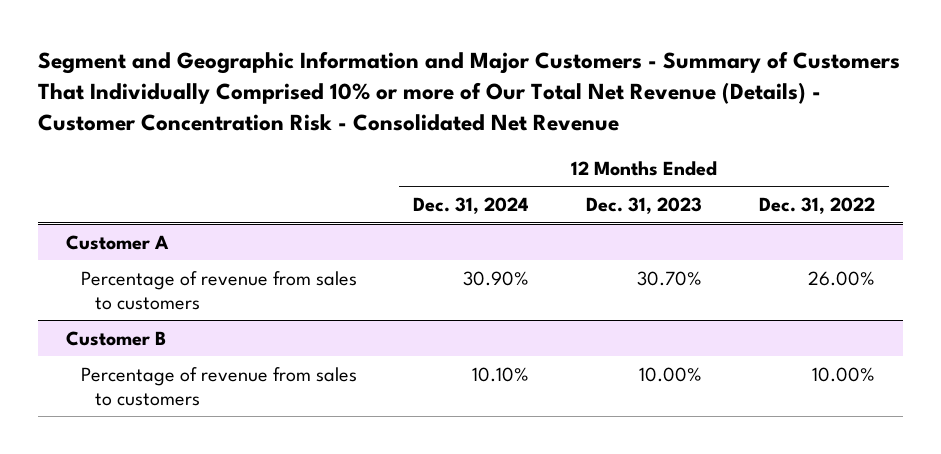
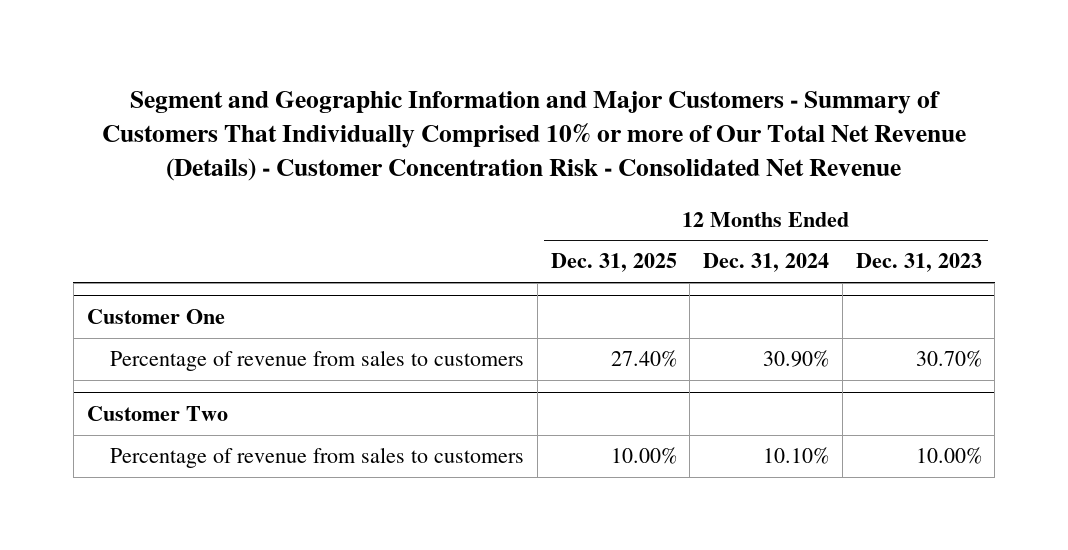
- | 12 Months Ended Dec. 31, 2024 | 12 Months Ended Dec. 31, 2023 | 12 Months Ended Dec. 31, 2022
+ | 12 Months Ended Dec. 31, 2025 | 12 Months Ended Dec. 31, 2024 | 12 Months Ended Dec. 31, 2023
- Customer A
+ Customer One
- Customer B
+ Customer Two

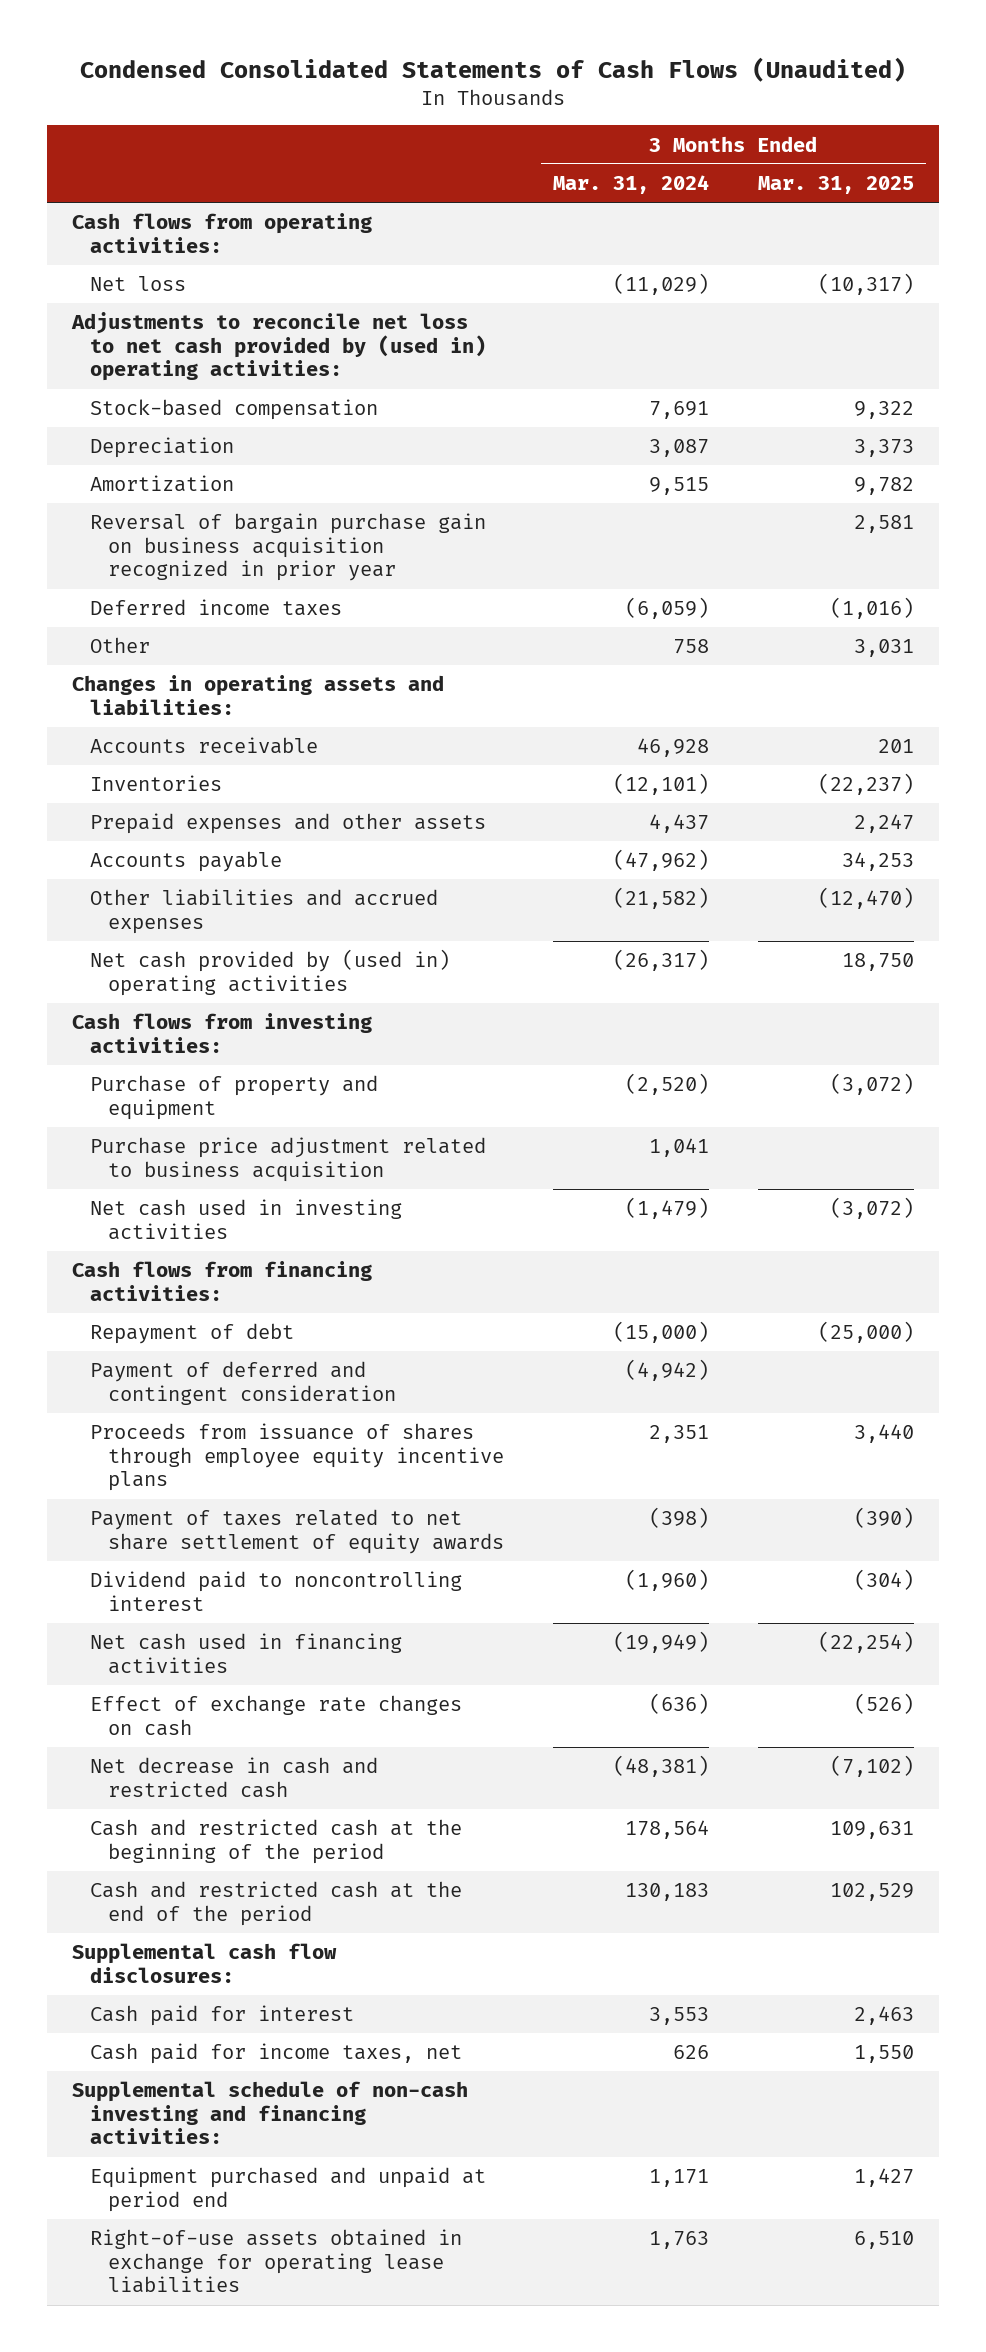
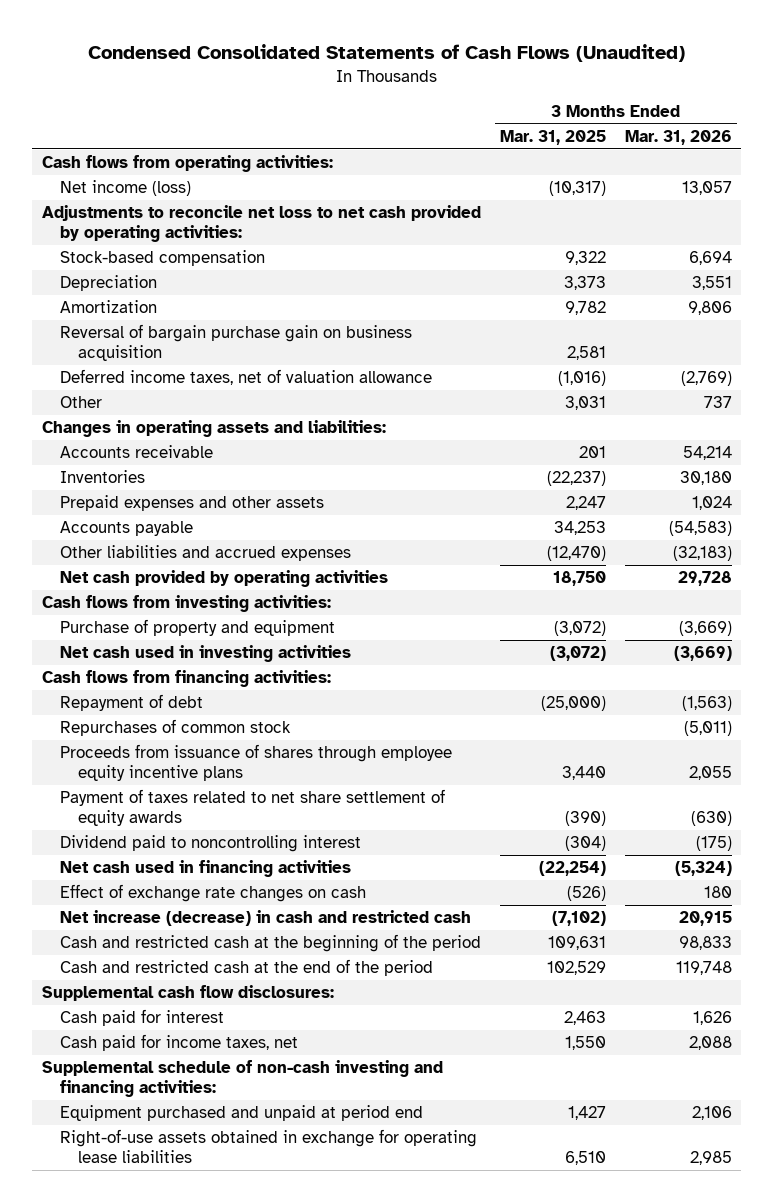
- | 3 Months Ended Mar. 31, 2024 | 3 Months Ended Mar. 31, 2025
+ | 3 Months Ended Mar. 31, 2025 | 3 Months Ended Mar. 31, 2026
- Net loss | (11,029) | (10,317)
- Adjustments to reconcile net loss to net cash provided by (used in) operating activities:
+ Net income (loss) | (10,317) | 13,057
+ Adjustments to reconcile net loss to net cash provided by operating activities:
- Reversal of bargain purchase gain on business acquisition recognized in prior year | | 2,581
- Deferred income taxes | (6,059) | (1,016)
+ Reversal of bargain purchase gain on business acquisition | 2,581 |
+ Deferred income taxes, net of valuation allowance | (1,016) | (2,769)
- Net cash provided by (used in) operating activities | (26,317) | 18,750
+ Net cash provided by operating activities | 18,750 | 29,728
- Purchase price adjustment related to business acquisition | 1,041 |
- Payment of deferred and contingent consideration | (4,942) |
+ Repurchases of common stock | | (5,011)
- Net decrease in cash and restricted cash | (48,381) | (7,102)
+ Net increase (decrease) in cash and restricted cash | (7,102) | 20,915

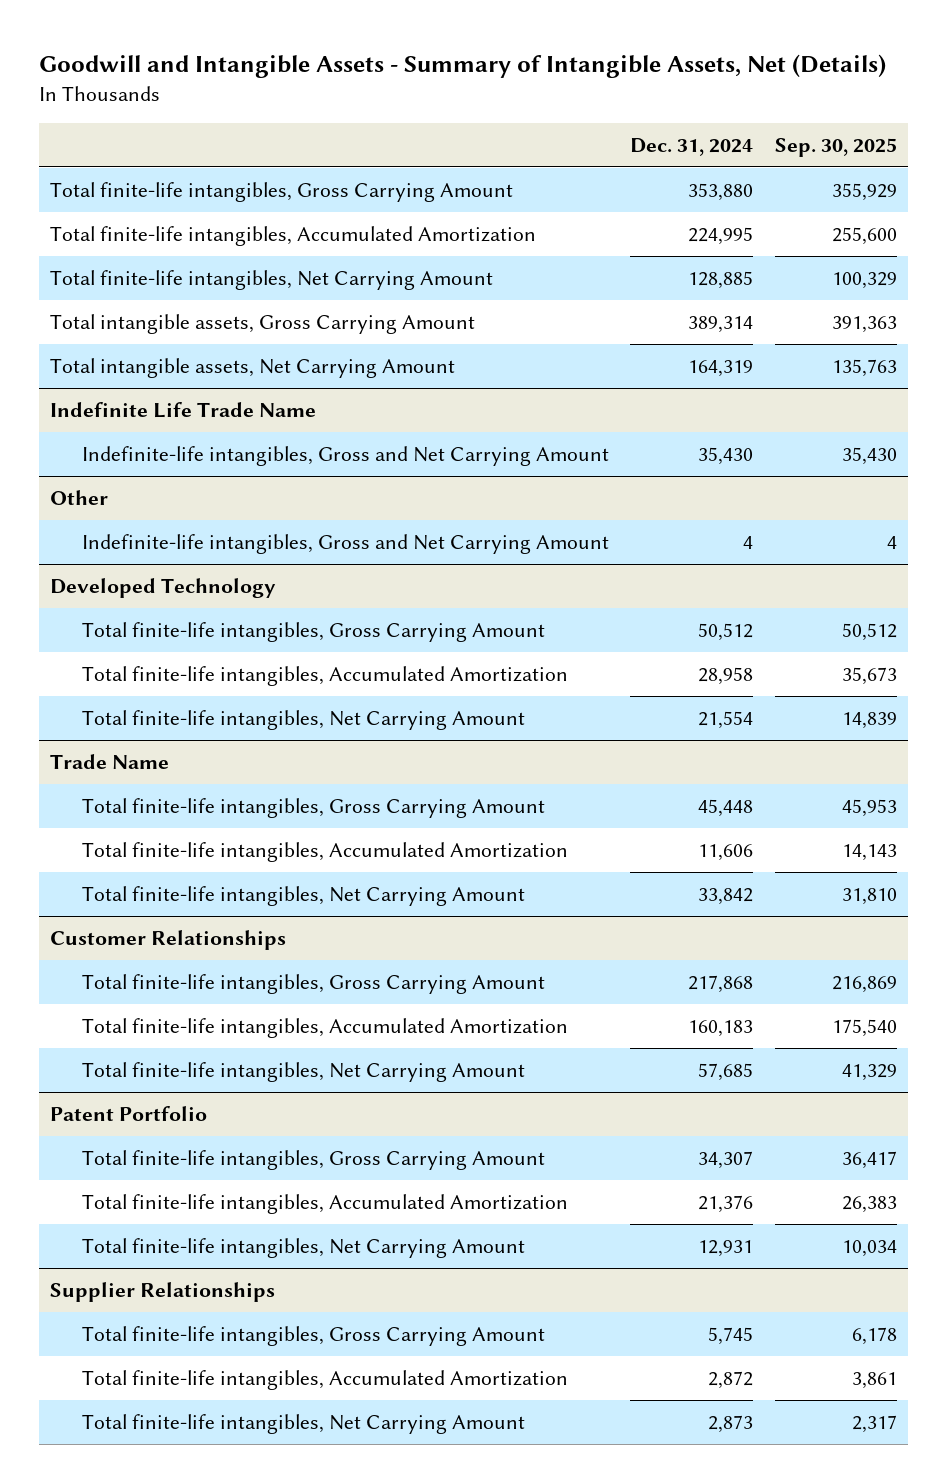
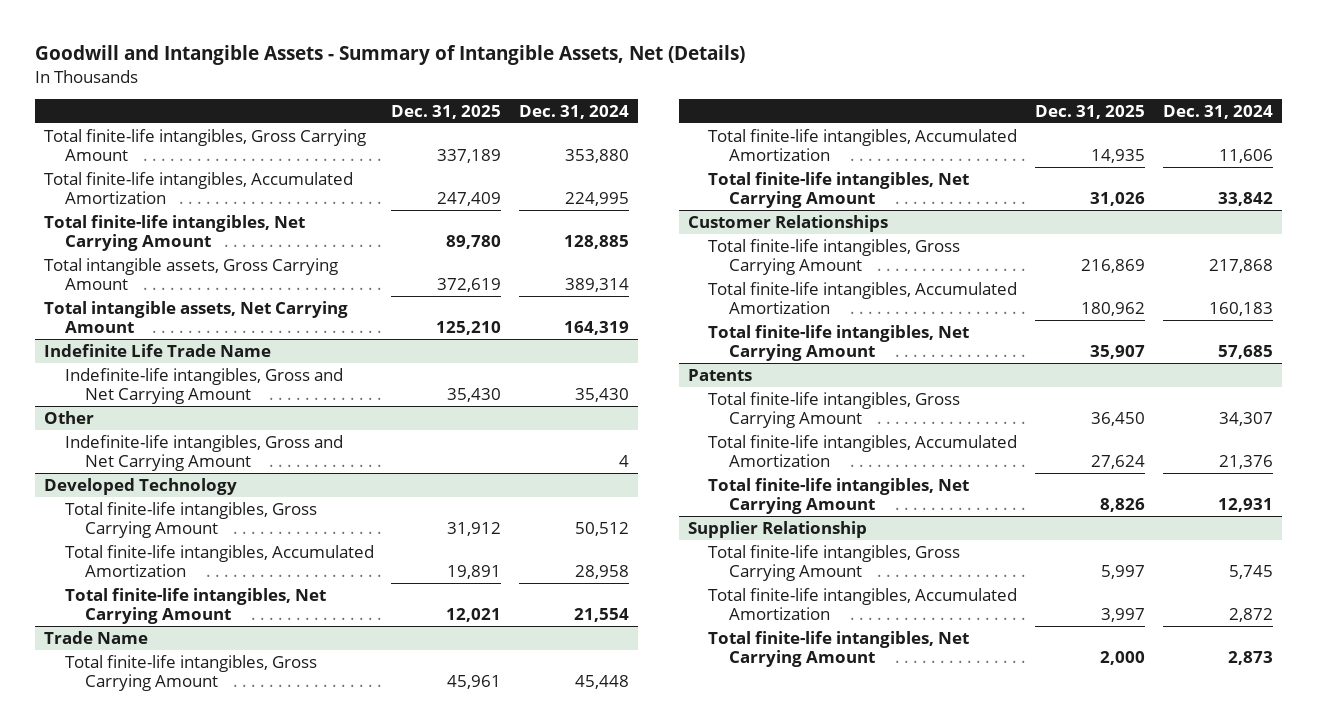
- | Dec. 31, 2024 | Sep. 30, 2025
+ | Dec. 31, 2025 | Dec. 31, 2024
- Patent Portfolio
+ Patents
- Supplier Relationships
+ Supplier Relationship

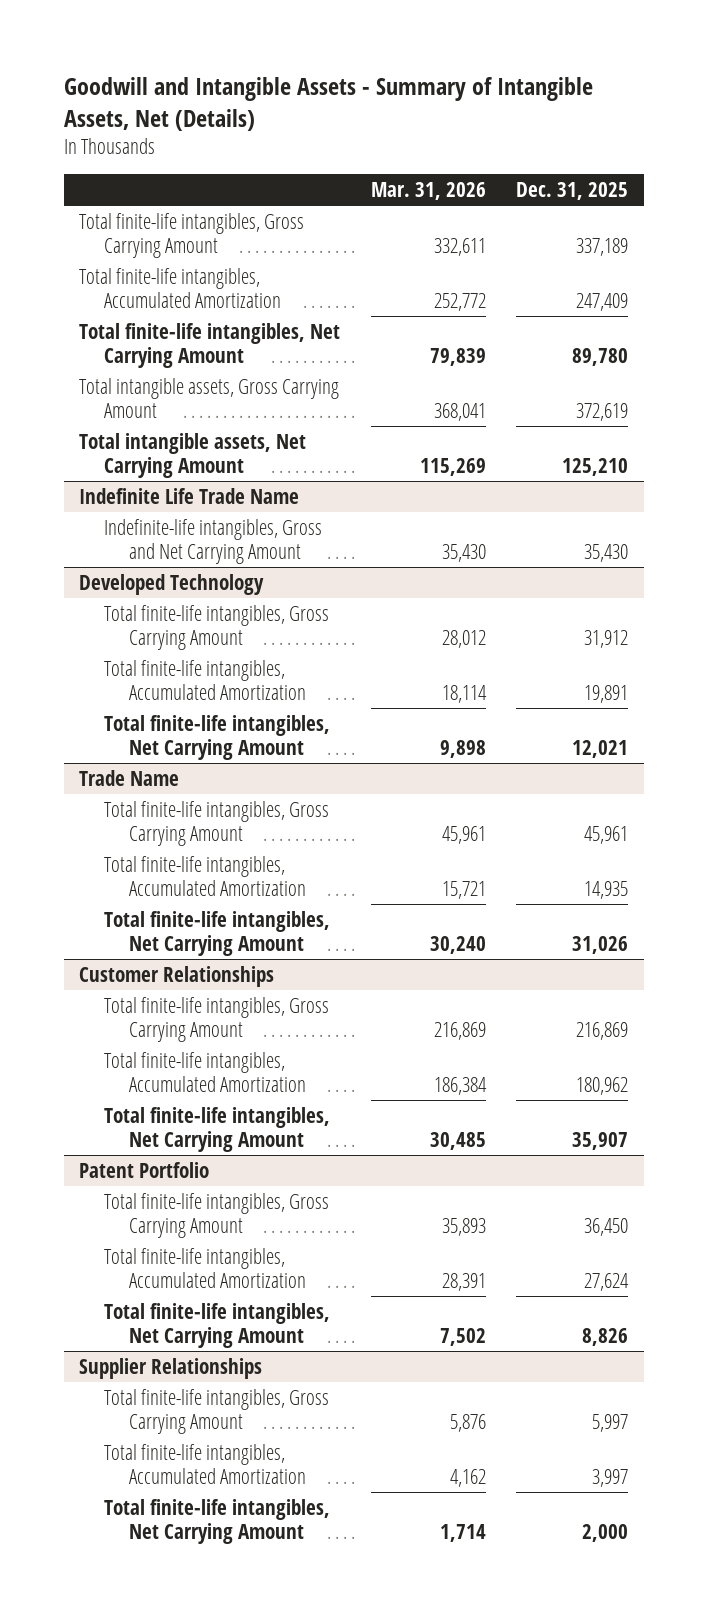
- | Dec. 31, 2025 | Dec. 31, 2024
+ | Mar. 31, 2026 | Dec. 31, 2025
- Other
- Indefinite-life intangibles, Gross and Net Carrying Amount | | 4
- Patents
+ Patent Portfolio
- Supplier Relationship
+ Supplier Relationships

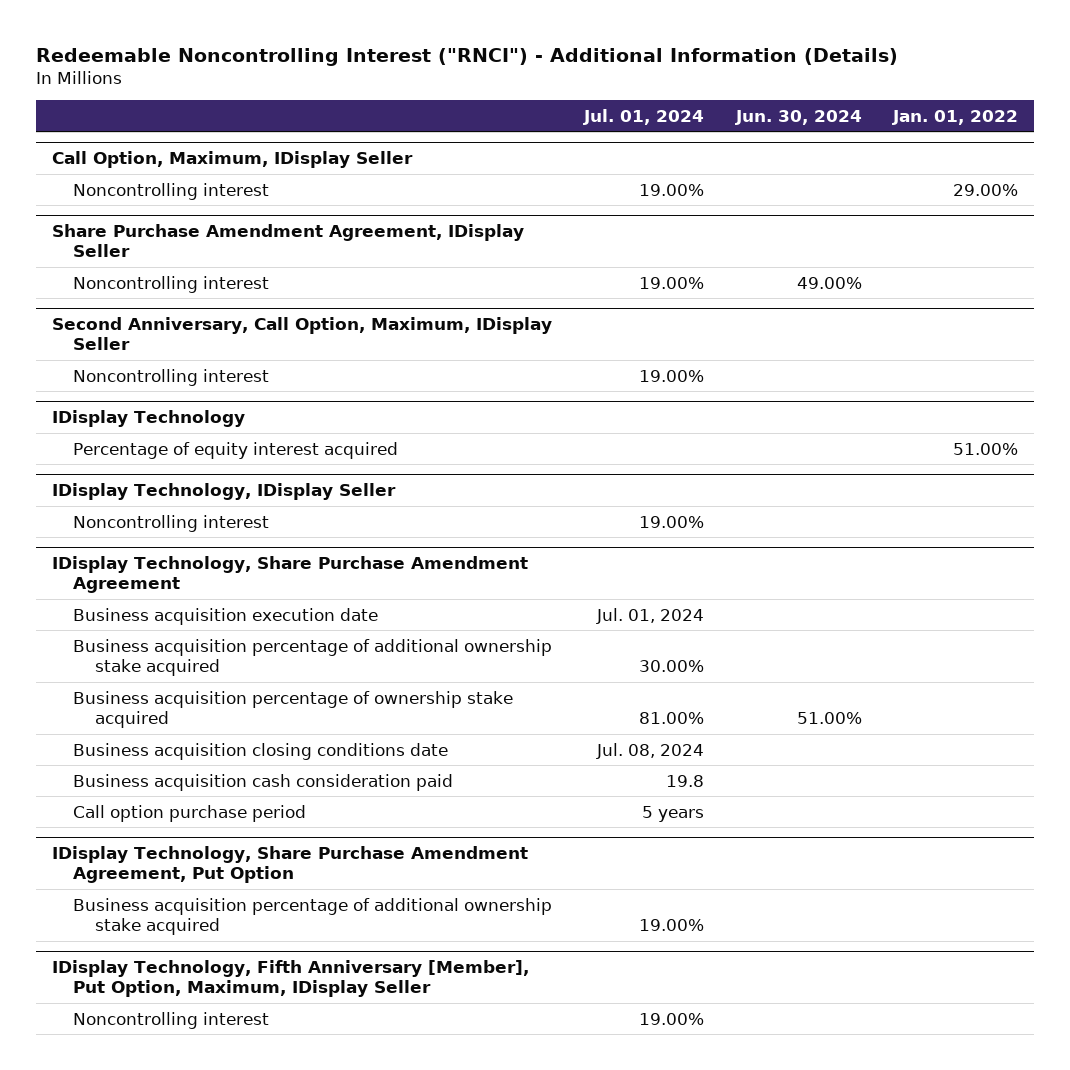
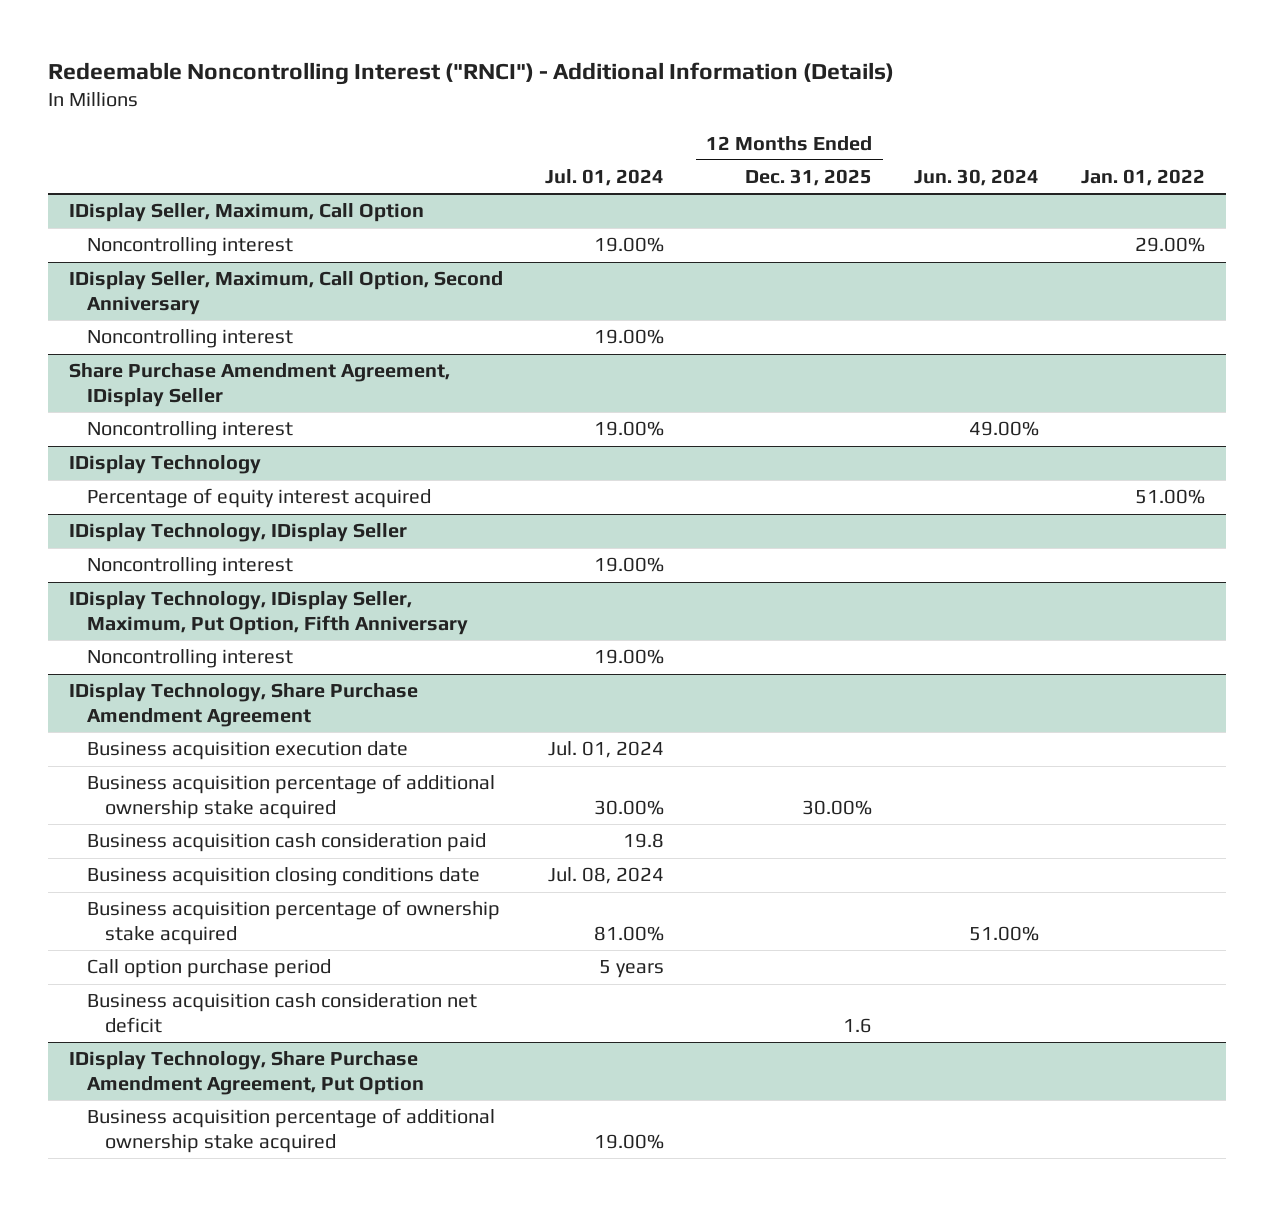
- | Jul. 01, 2024 | Jun. 30, 2024 | Jan. 01, 2022
+ | Jul. 01, 2024 | 12 Months Ended Dec. 31, 2025 | Jun. 30, 2024 | Jan. 01, 2022
- Call Option, Maximum, IDisplay Seller
+ IDisplay Seller, Maximum, Call Option
+ IDisplay Seller, Maximum, Call Option, Second Anniversary
+ Noncontrolling interest | 19.00% | | |
- Second Anniversary, Call Option, Maximum, IDisplay Seller
- Noncontrolling interest | 19.00% | |
+ IDisplay Technology, IDisplay Seller, Maximum, Put Option, Fifth Anniversary
+ Noncontrolling interest | 19.00% | | |
@ IDisplay Technology, Share Purchase Amendment Agreement
moved down: Business acquisition closing conditions date | Jul. 08, 2024 | | |
moved down: Business acquisition percentage of ownership stake acquired | 81.00% | | 51.00% |
+ Business acquisition cash consideration net deficit | | 1.6 | |
- IDisplay Technology, Fifth Anniversary [Member], Put Option, Maximum, IDisplay Seller
- Noncontrolling interest | 19.00% | |

